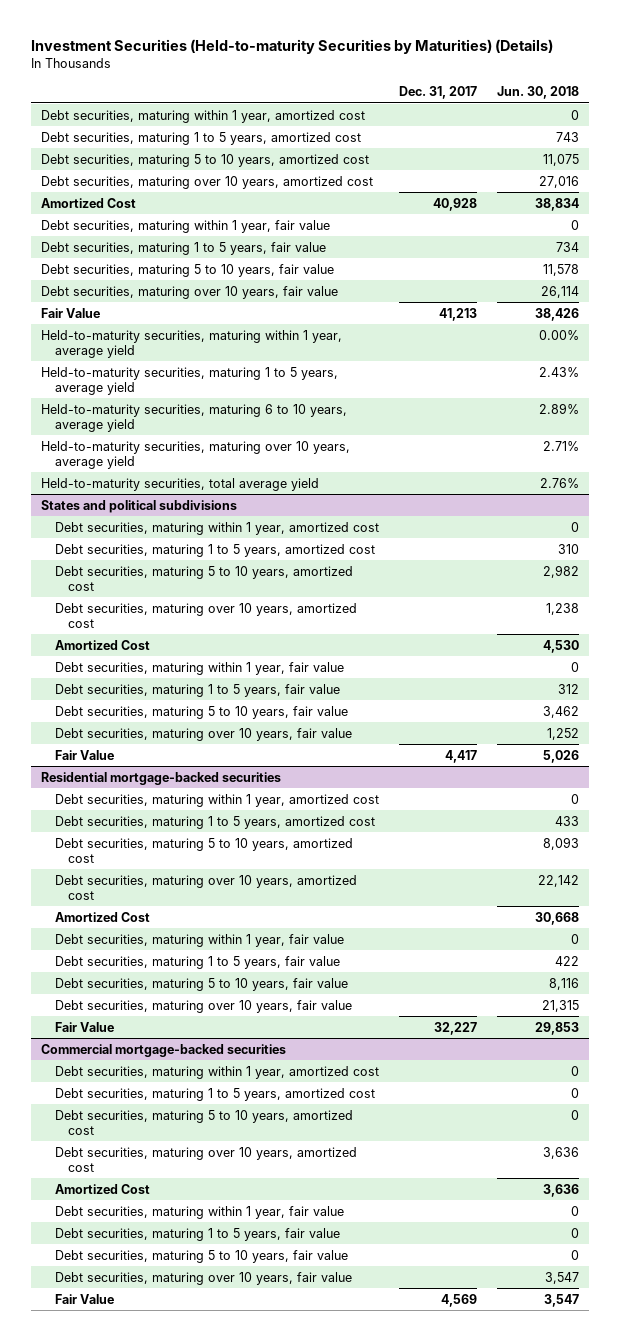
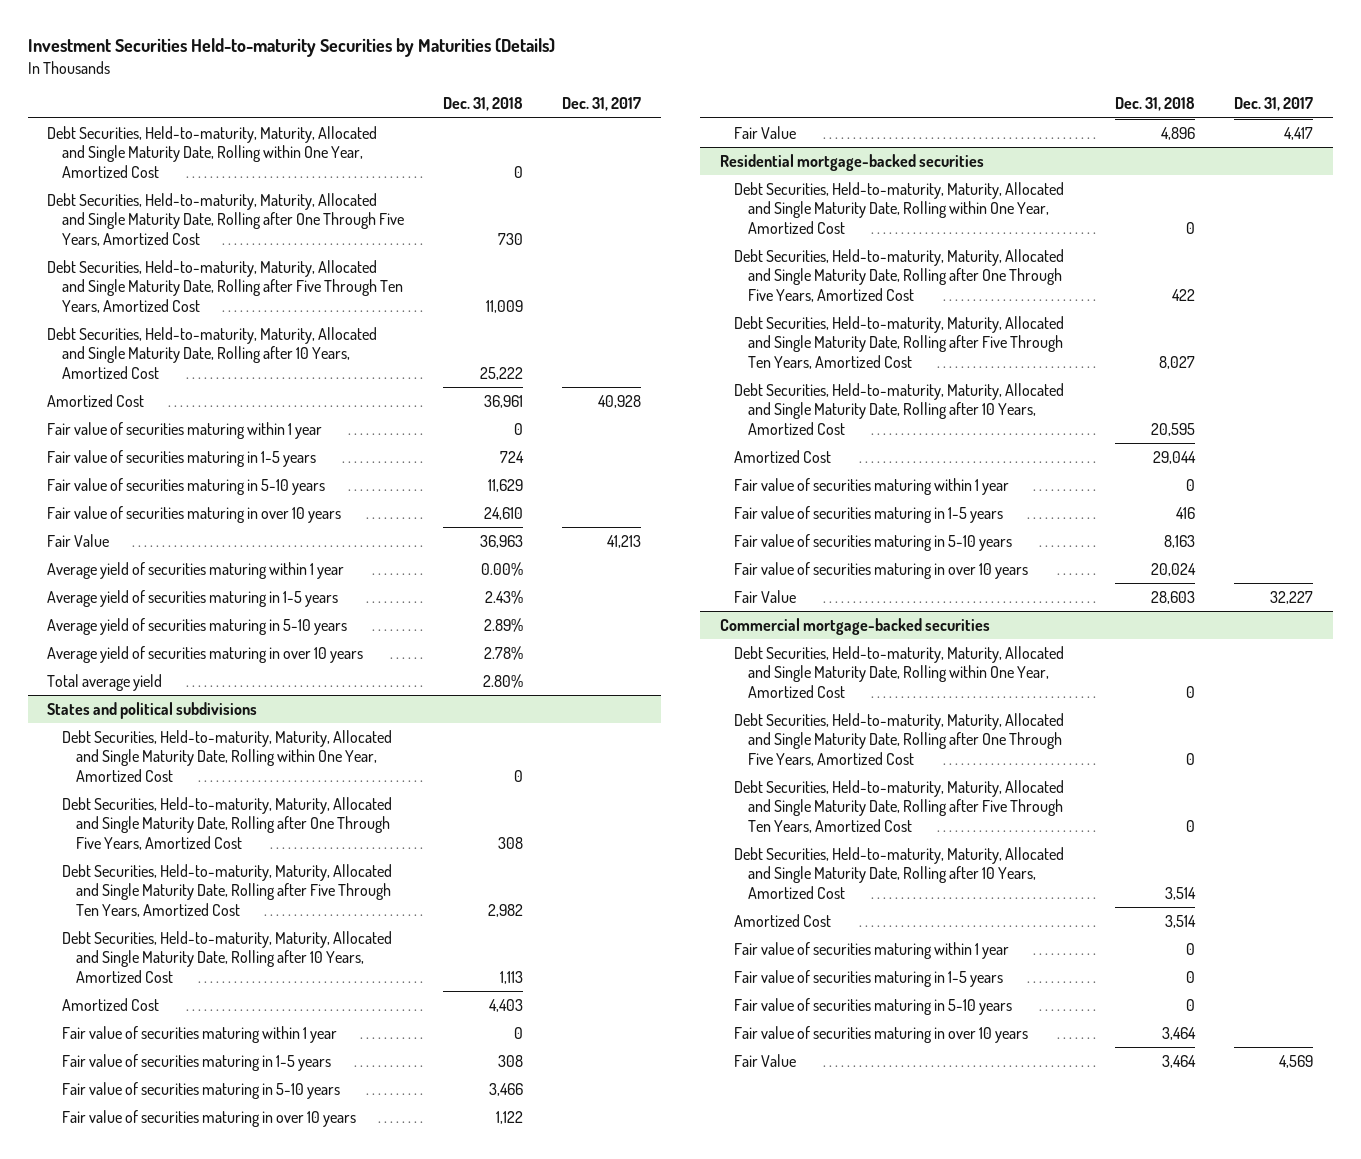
- Investment Securities (Held-to-maturity Securities by Maturities) (Details)
+ Investment Securities Held-to-maturity Securities by Maturities (Details)
- | Dec. 31, 2017 | Jun. 30, 2018
+ | Dec. 31, 2018 | Dec. 31, 2017
- Debt securities, maturing within 1 year, amortized cost | | 0
- Debt securities, maturing 1 to 5 years, amortized cost | | 743
- Debt securities, maturing 5 to 10 years, amortized cost | | 11,075
- Debt securities, maturing over 10 years, amortized cost | | 27,016
+ Debt Securities, Held-to-maturity, Maturity, Allocated and Single Maturity Date, Rolling within One Year, Amortized Cost | 0 |
+ Debt Securities, Held-to-maturity, Maturity, Allocated and Single Maturity Date, Rolling after One Through Five Years, Amortized Cost | 730 |
+ Debt Securities, Held-to-maturity, Maturity, Allocated and Single Maturity Date, Rolling after Five Through Ten Years, Amortized Cost | 11,009 |
+ Debt Securities, Held-to-maturity, Maturity, Allocated and Single Maturity Date, Rolling after 10 Years, Amortized Cost | 25,222 |
- Debt securities, maturing within 1 year, fair value | | 0
- Debt securities, maturing 1 to 5 years, fair value | | 734
- Debt securities, maturing 5 to 10 years, fair value | | 11,578
- Debt securities, maturing over 10 years, fair value | | 26,114
+ Fair value of securities maturing within 1 year | 0 |
+ Fair value of securities maturing in 1-5 years | 724 |
+ Fair value of securities maturing in 5-10 years | 11,629 |
+ Fair value of securities maturing in over 10 years | 24,610 |
- Held-to-maturity securities, maturing within 1 year, average yield | | 0.00%
- Held-to-maturity securities, maturing 1 to 5 years, average yield | | 2.43%
- Held-to-maturity securities, maturing 6 to 10 years, average yield | | 2.89%
- Held-to-maturity securities, maturing over 10 years, average yield | | 2.71%
- Held-to-maturity securities, total average yield | | 2.76%
+ Average yield of securities maturing within 1 year | 0.00% |
+ Average yield of securities maturing in 1-5 years | 2.43% |
+ Average yield of securities maturing in 5-10 years | 2.89% |
+ Average yield of securities maturing in over 10 years | 2.78% |
+ Total average yield | 2.80% |
@ States and political subdivisions
- Debt securities, maturing within 1 year, amortized cost | | 0
- Debt securities, maturing 1 to 5 years, amortized cost | | 310
- Debt securities, maturing 5 to 10 years, amortized cost | | 2,982
- Debt securities, maturing over 10 years, amortized cost | | 1,238
+ Debt Securities, Held-to-maturity, Maturity, Allocated and Single Maturity Date, Rolling within One Year, Amortized Cost | 0 |
+ Debt Securities, Held-to-maturity, Maturity, Allocated and Single Maturity Date, Rolling after One Through Five Years, Amortized Cost | 308 |
+ Debt Securities, Held-to-maturity, Maturity, Allocated and Single Maturity Date, Rolling after Five Through Ten Years, Amortized Cost | 2,982 |
+ Debt Securities, Held-to-maturity, Maturity, Allocated and Single Maturity Date, Rolling after 10 Years, Amortized Cost | 1,113 |
- Debt securities, maturing within 1 year, fair value | | 0
- Debt securities, maturing 1 to 5 years, fair value | | 312
- Debt securities, maturing 5 to 10 years, fair value | | 3,462
- Debt securities, maturing over 10 years, fair value | | 1,252
+ Fair value of securities maturing within 1 year | 0 |
+ Fair value of securities maturing in 1-5 years | 308 |
+ Fair value of securities maturing in 5-10 years | 3,466 |
+ Fair value of securities maturing in over 10 years | 1,122 |
@ Residential mortgage-backed securities
- Debt securities, maturing within 1 year, amortized cost | | 0
- Debt securities, maturing 1 to 5 years, amortized cost | | 433
- Debt securities, maturing 5 to 10 years, amortized cost | | 8,093
- Debt securities, maturing over 10 years, amortized cost | | 22,142
+ Debt Securities, Held-to-maturity, Maturity, Allocated and Single Maturity Date, Rolling within One Year, Amortized Cost | 0 |
+ Debt Securities, Held-to-maturity, Maturity, Allocated and Single Maturity Date, Rolling after One Through Five Years, Amortized Cost | 422 |
+ Debt Securities, Held-to-maturity, Maturity, Allocated and Single Maturity Date, Rolling after Five Through Ten Years, Amortized Cost | 8,027 |
+ Debt Securities, Held-to-maturity, Maturity, Allocated and Single Maturity Date, Rolling after 10 Years, Amortized Cost | 20,595 |
- Debt securities, maturing within 1 year, fair value | | 0
- Debt securities, maturing 1 to 5 years, fair value | | 422
- Debt securities, maturing 5 to 10 years, fair value | | 8,116
- Debt securities, maturing over 10 years, fair value | | 21,315
+ Fair value of securities maturing within 1 year | 0 |
+ Fair value of securities maturing in 1-5 years | 416 |
+ Fair value of securities maturing in 5-10 years | 8,163 |
+ Fair value of securities maturing in over 10 years | 20,024 |
@ Commercial mortgage-backed securities
- Debt securities, maturing within 1 year, amortized cost | | 0
- Debt securities, maturing 1 to 5 years, amortized cost | | 0
- Debt securities, maturing 5 to 10 years, amortized cost | | 0
- Debt securities, maturing over 10 years, amortized cost | | 3,636
+ Debt Securities, Held-to-maturity, Maturity, Allocated and Single Maturity Date, Rolling within One Year, Amortized Cost | 0 |
+ Debt Securities, Held-to-maturity, Maturity, Allocated and Single Maturity Date, Rolling after One Through Five Years, Amortized Cost | 0 |
+ Debt Securities, Held-to-maturity, Maturity, Allocated and Single Maturity Date, Rolling after Five Through Ten Years, Amortized Cost | 0 |
+ Debt Securities, Held-to-maturity, Maturity, Allocated and Single Maturity Date, Rolling after 10 Years, Amortized Cost | 3,514 |
- Debt securities, maturing within 1 year, fair value | | 0
- Debt securities, maturing 1 to 5 years, fair value | | 0
- Debt securities, maturing 5 to 10 years, fair value | | 0
- Debt securities, maturing over 10 years, fair value | | 3,547
+ Fair value of securities maturing within 1 year | 0 |
+ Fair value of securities maturing in 1-5 years | 0 |
+ Fair value of securities maturing in 5-10 years | 0 |
+ Fair value of securities maturing in over 10 years | 3,464 |

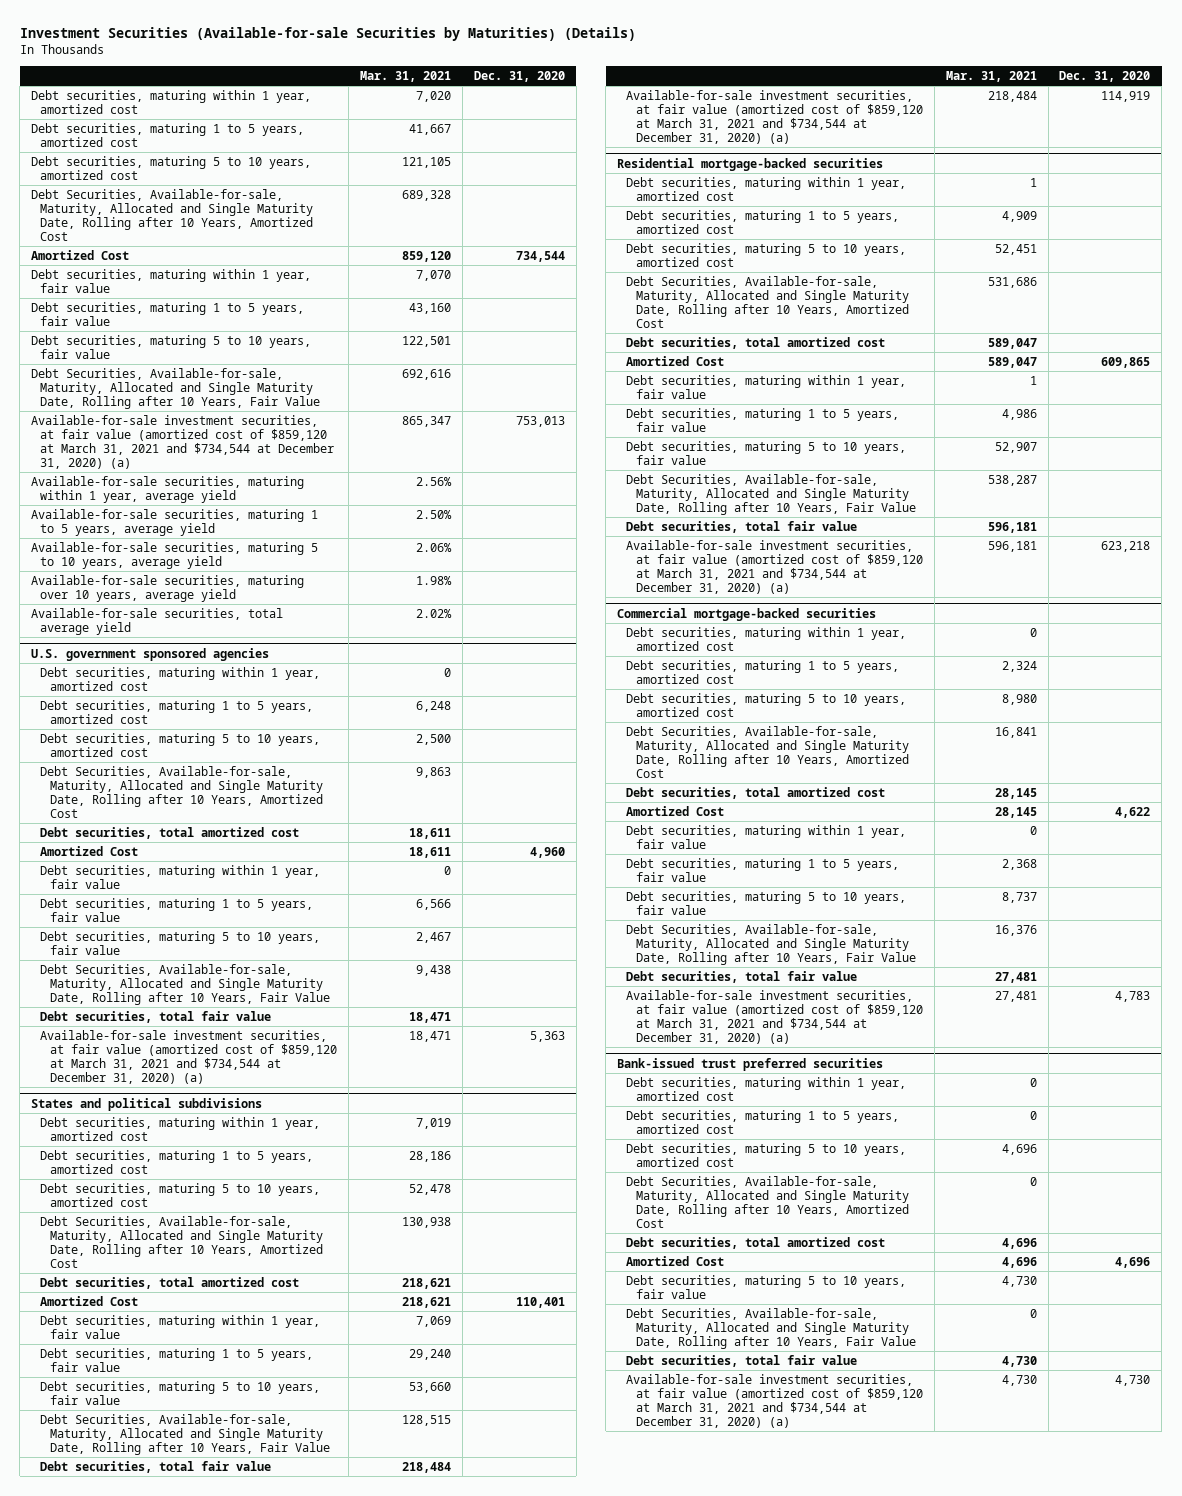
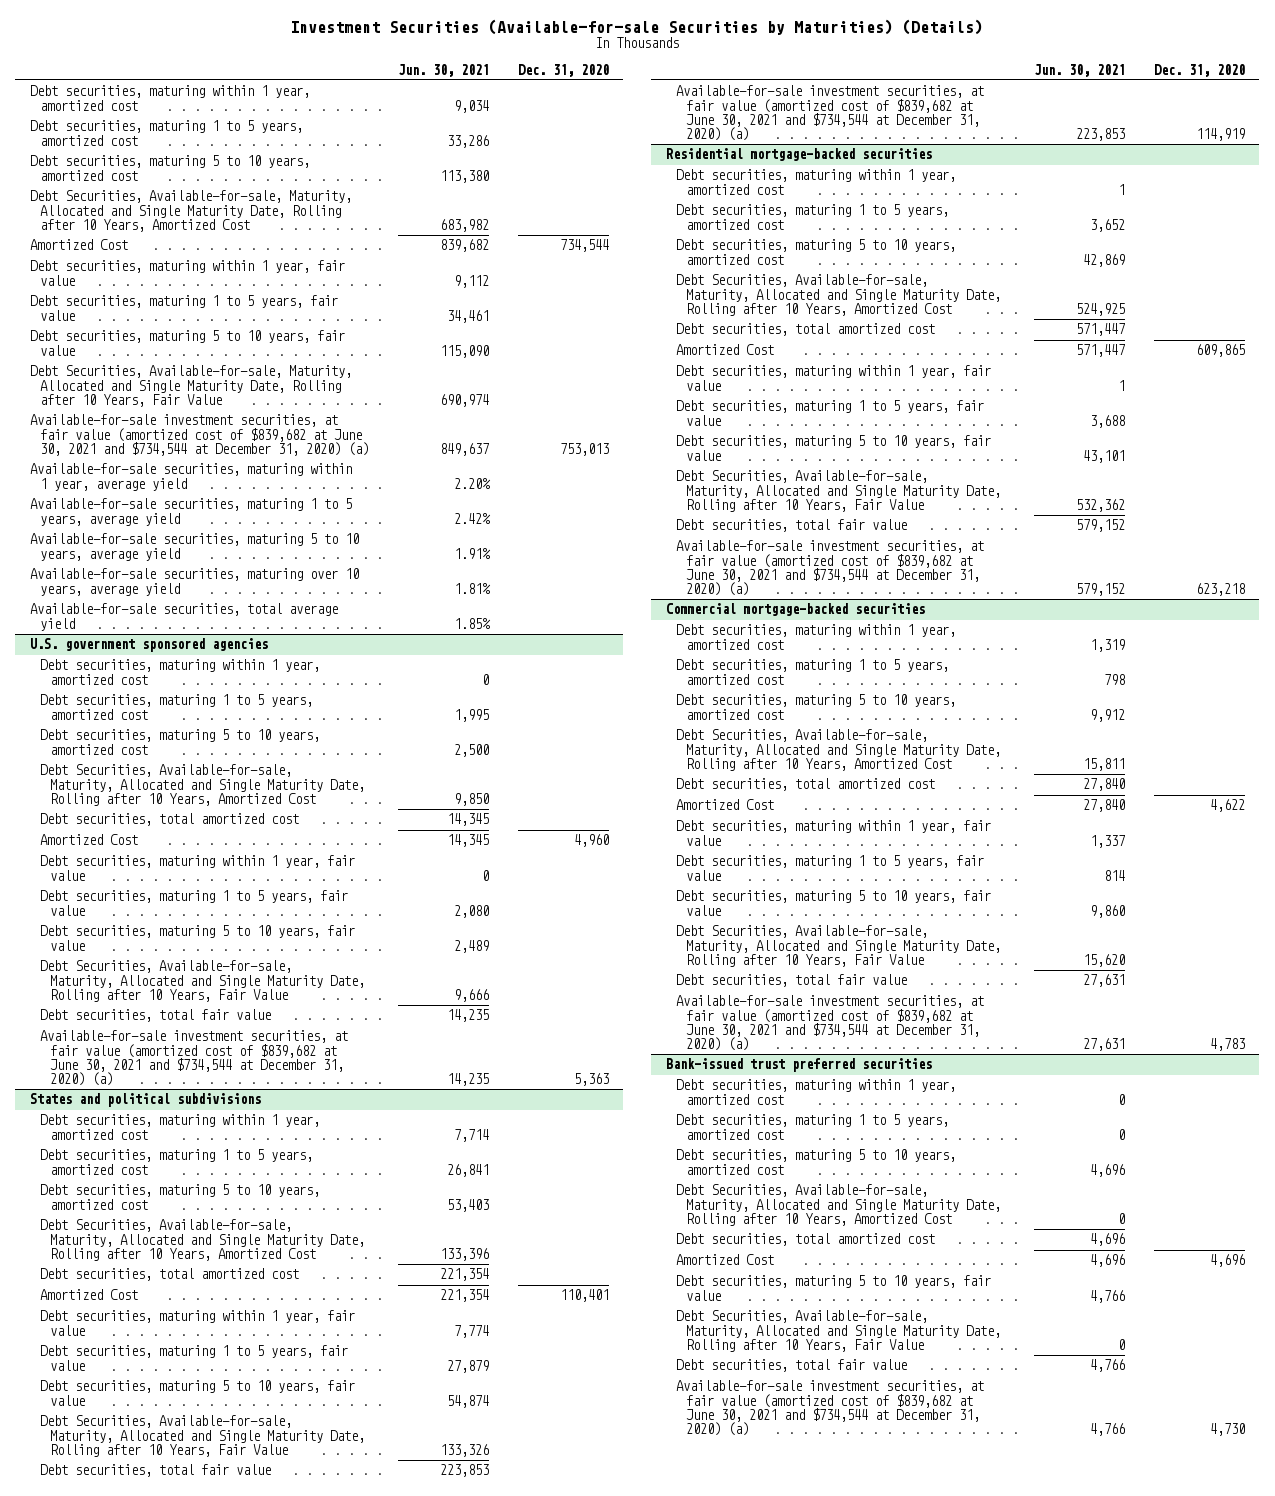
- | Mar. 31, 2021 | Dec. 31, 2020
+ | Jun. 30, 2021 | Dec. 31, 2020
- Available-for-sale investment securities, at fair value (amortized cost of $859,120 at March 31, 2021 and $734,544 at December 31, 2020) (a) | 865,347 | 753,013
+ Available-for-sale investment securities, at fair value (amortized cost of $839,682 at June 30, 2021 and $734,544 at December 31, 2020) (a) | 849,637 | 753,013
@ U.S. government sponsored agencies
- Available-for-sale investment securities, at fair value (amortized cost of $859,120 at March 31, 2021 and $734,544 at December 31, 2020) (a) | 18,471 | 5,363
+ Available-for-sale investment securities, at fair value (amortized cost of $839,682 at June 30, 2021 and $734,544 at December 31, 2020) (a) | 14,235 | 5,363
@ States and political subdivisions
- Available-for-sale investment securities, at fair value (amortized cost of $859,120 at March 31, 2021 and $734,544 at December 31, 2020) (a) | 218,484 | 114,919
+ Available-for-sale investment securities, at fair value (amortized cost of $839,682 at June 30, 2021 and $734,544 at December 31, 2020) (a) | 223,853 | 114,919
@ Residential mortgage-backed securities
- Available-for-sale investment securities, at fair value (amortized cost of $859,120 at March 31, 2021 and $734,544 at December 31, 2020) (a) | 596,181 | 623,218
+ Available-for-sale investment securities, at fair value (amortized cost of $839,682 at June 30, 2021 and $734,544 at December 31, 2020) (a) | 579,152 | 623,218
@ Commercial mortgage-backed securities
- Available-for-sale investment securities, at fair value (amortized cost of $859,120 at March 31, 2021 and $734,544 at December 31, 2020) (a) | 27,481 | 4,783
+ Available-for-sale investment securities, at fair value (amortized cost of $839,682 at June 30, 2021 and $734,544 at December 31, 2020) (a) | 27,631 | 4,783
@ Bank-issued trust preferred securities
- Available-for-sale investment securities, at fair value (amortized cost of $859,120 at March 31, 2021 and $734,544 at December 31, 2020) (a) | 4,730 | 4,730
+ Available-for-sale investment securities, at fair value (amortized cost of $839,682 at June 30, 2021 and $734,544 at December 31, 2020) (a) | 4,766 | 4,730

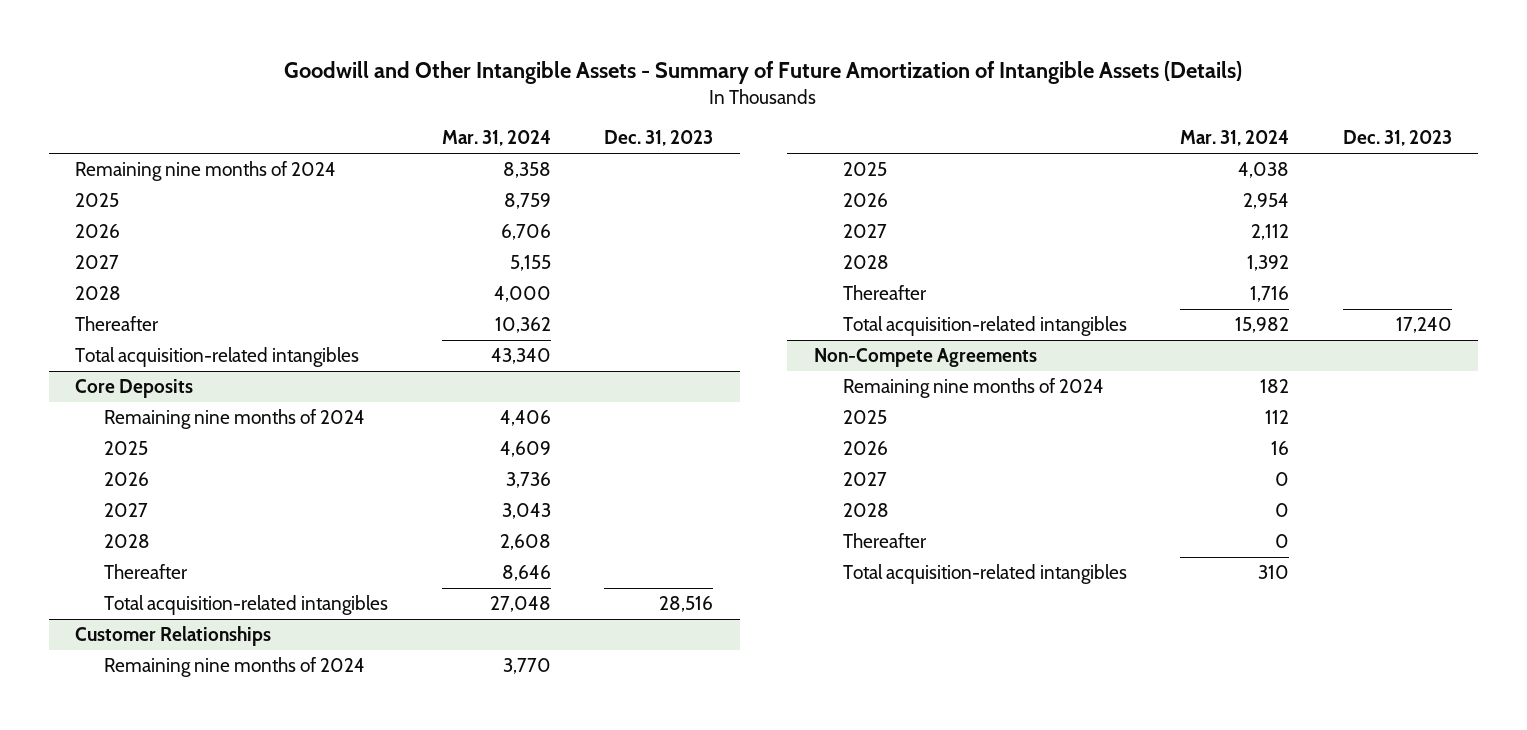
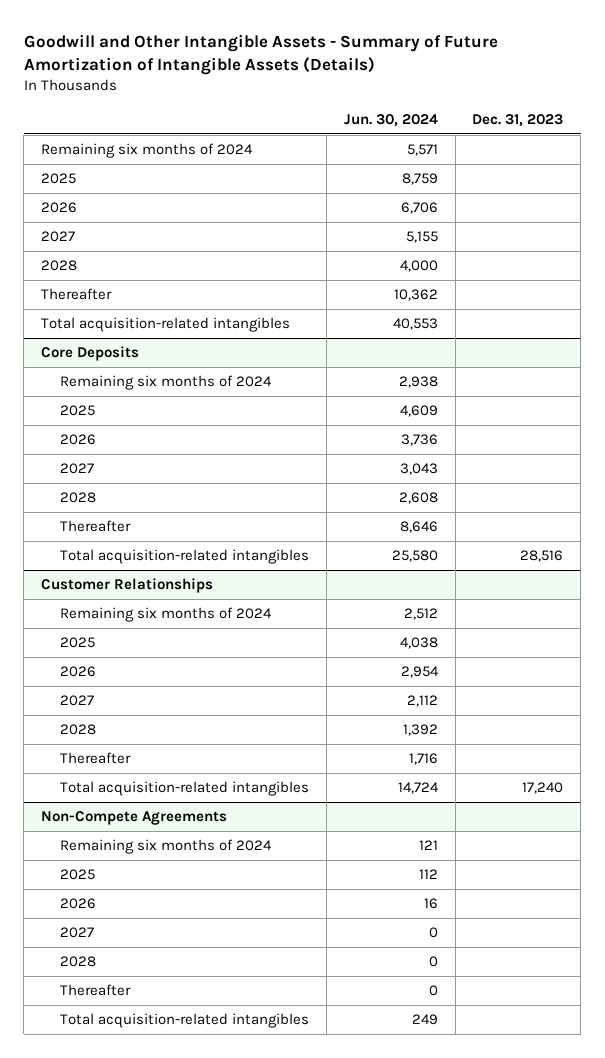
- | Mar. 31, 2024 | Dec. 31, 2023
+ | Jun. 30, 2024 | Dec. 31, 2023
- Remaining nine months of 2024 | 8,358 |
+ Remaining six months of 2024 | 5,571 |
@ Core Deposits
- Remaining nine months of 2024 | 4,406 |
+ Remaining six months of 2024 | 2,938 |
@ Customer Relationships
- Remaining nine months of 2024 | 3,770 |
+ Remaining six months of 2024 | 2,512 |
@ Non-Compete Agreements
- Remaining nine months of 2024 | 182 |
+ Remaining six months of 2024 | 121 |

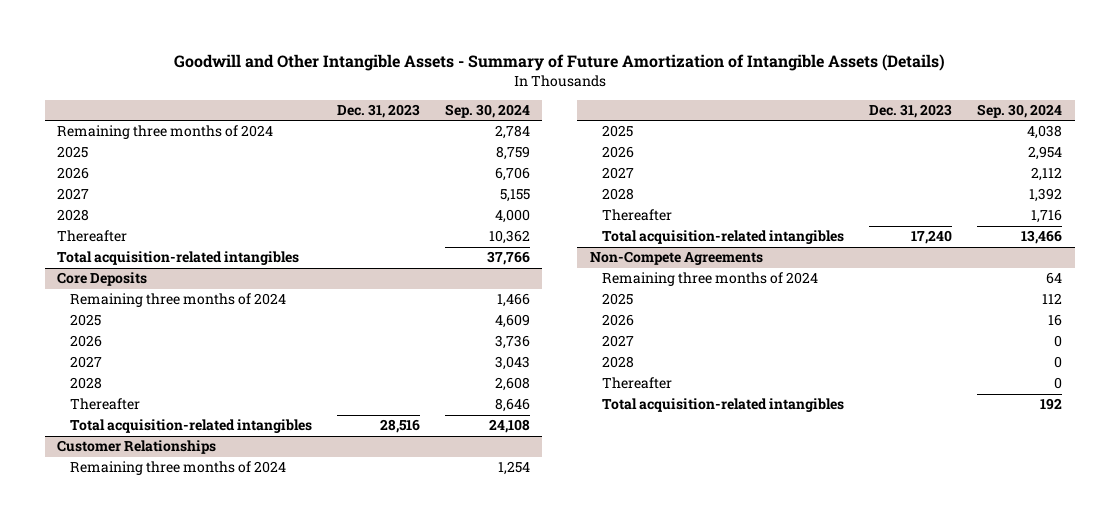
- | Jun. 30, 2024 | Dec. 31, 2023
+ | Dec. 31, 2023 | Sep. 30, 2024
- Remaining six months of 2024 | 5,571 |
+ Remaining three months of 2024 | | 2,784
@ Core Deposits
- Remaining six months of 2024 | 2,938 |
+ Remaining three months of 2024 | | 1,466
@ Customer Relationships
- Remaining six months of 2024 | 2,512 |
+ Remaining three months of 2024 | | 1,254
@ Non-Compete Agreements
- Remaining six months of 2024 | 121 |
+ Remaining three months of 2024 | | 64

